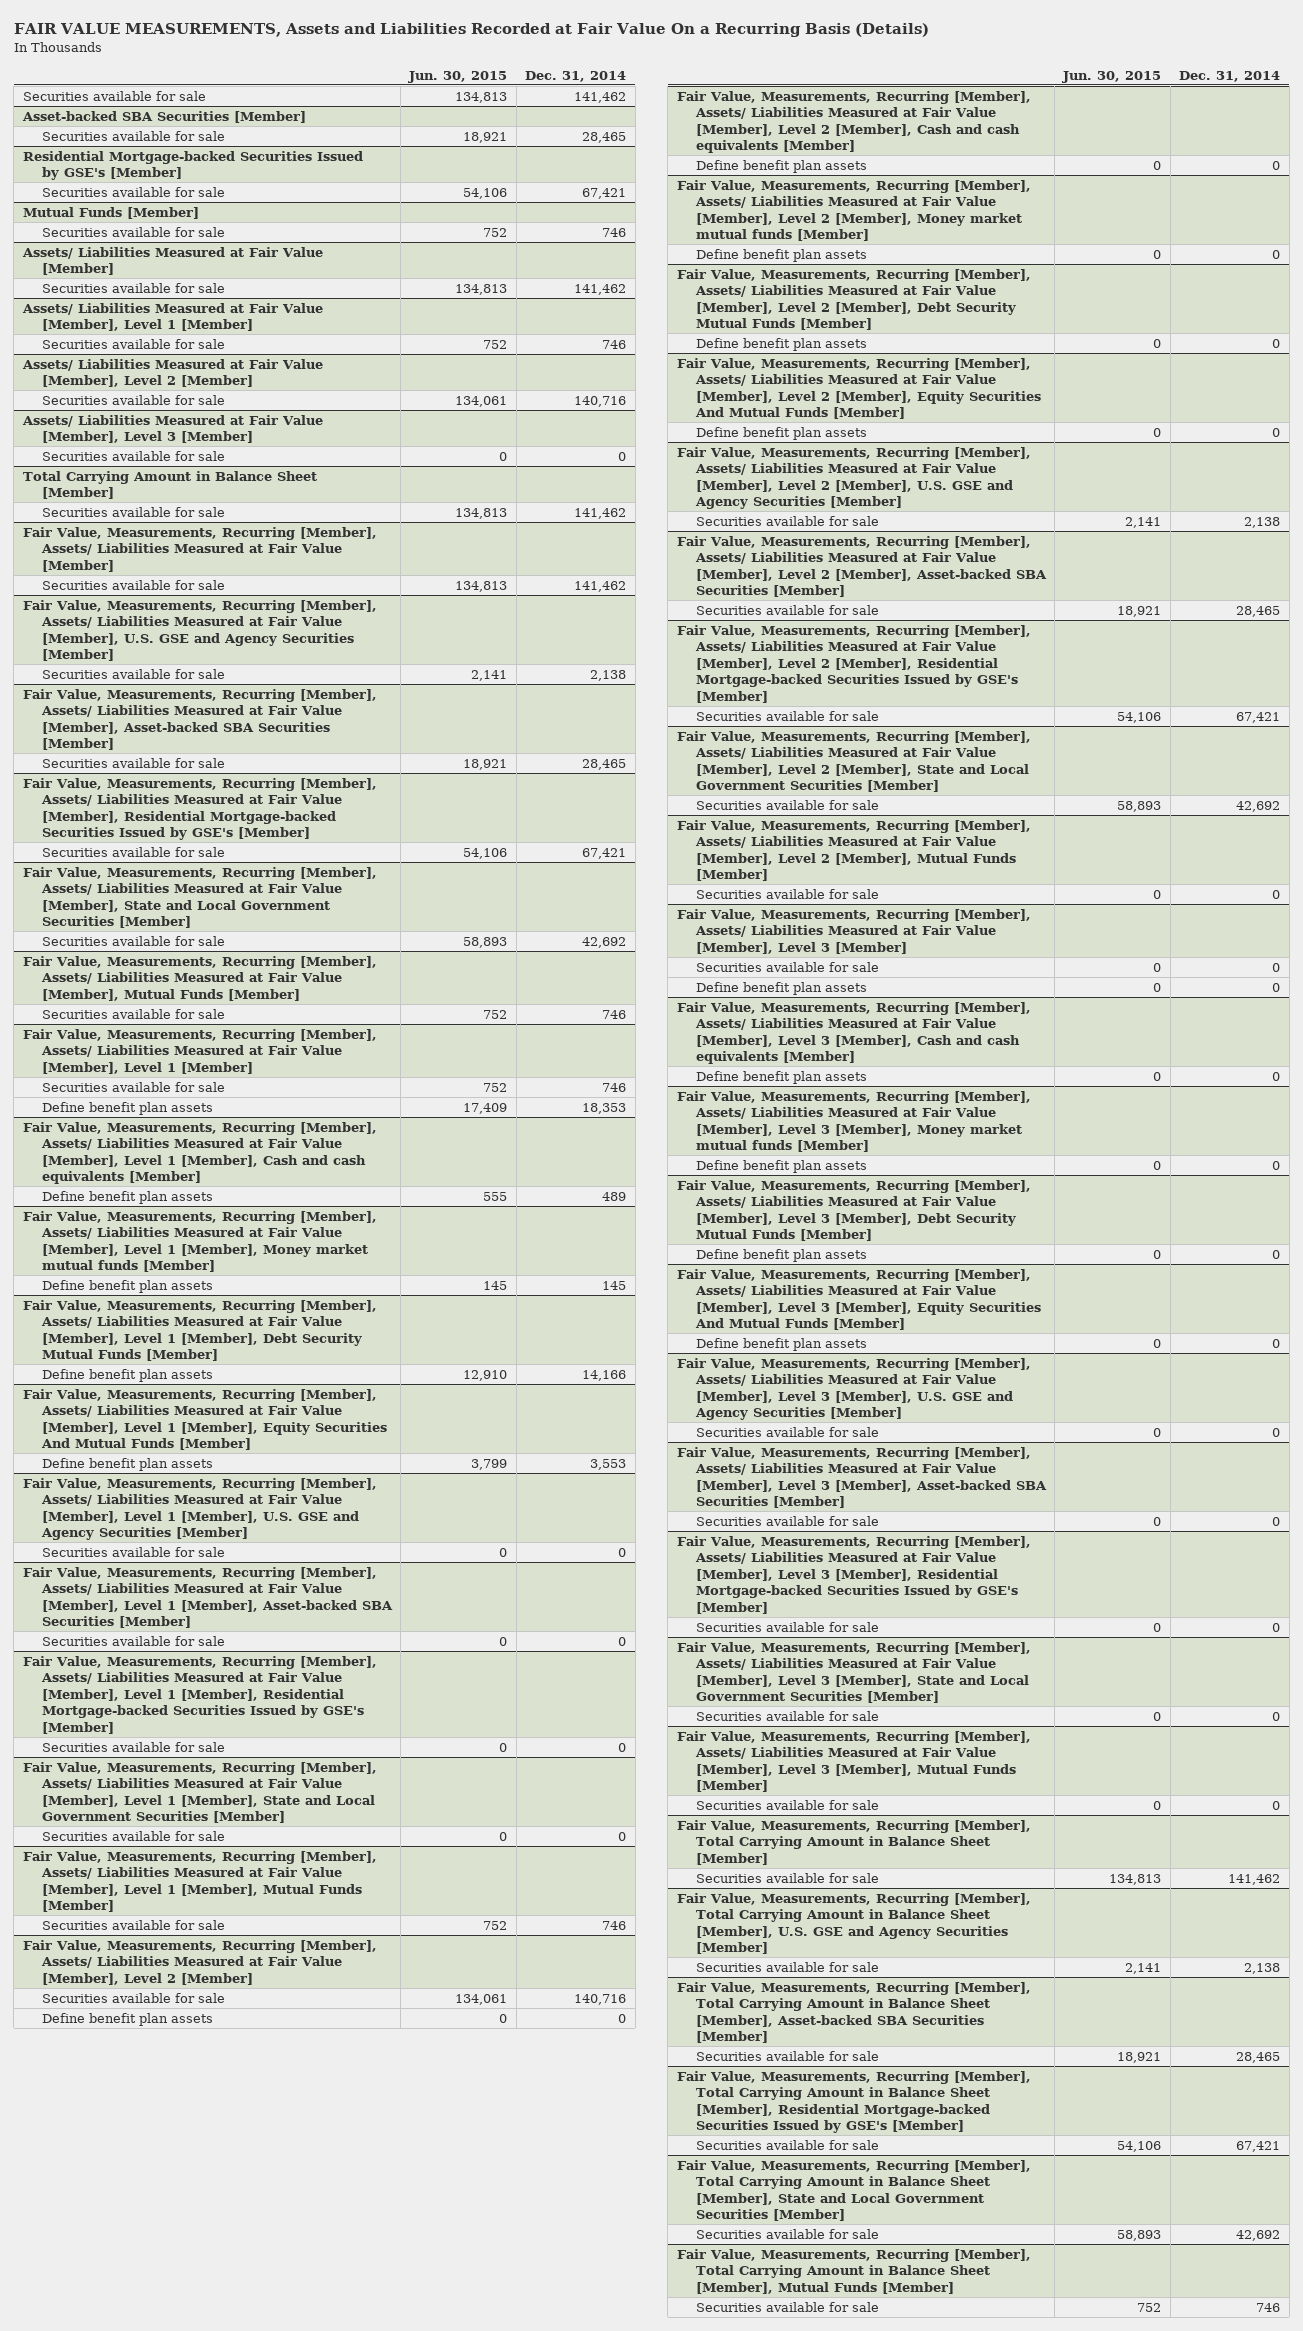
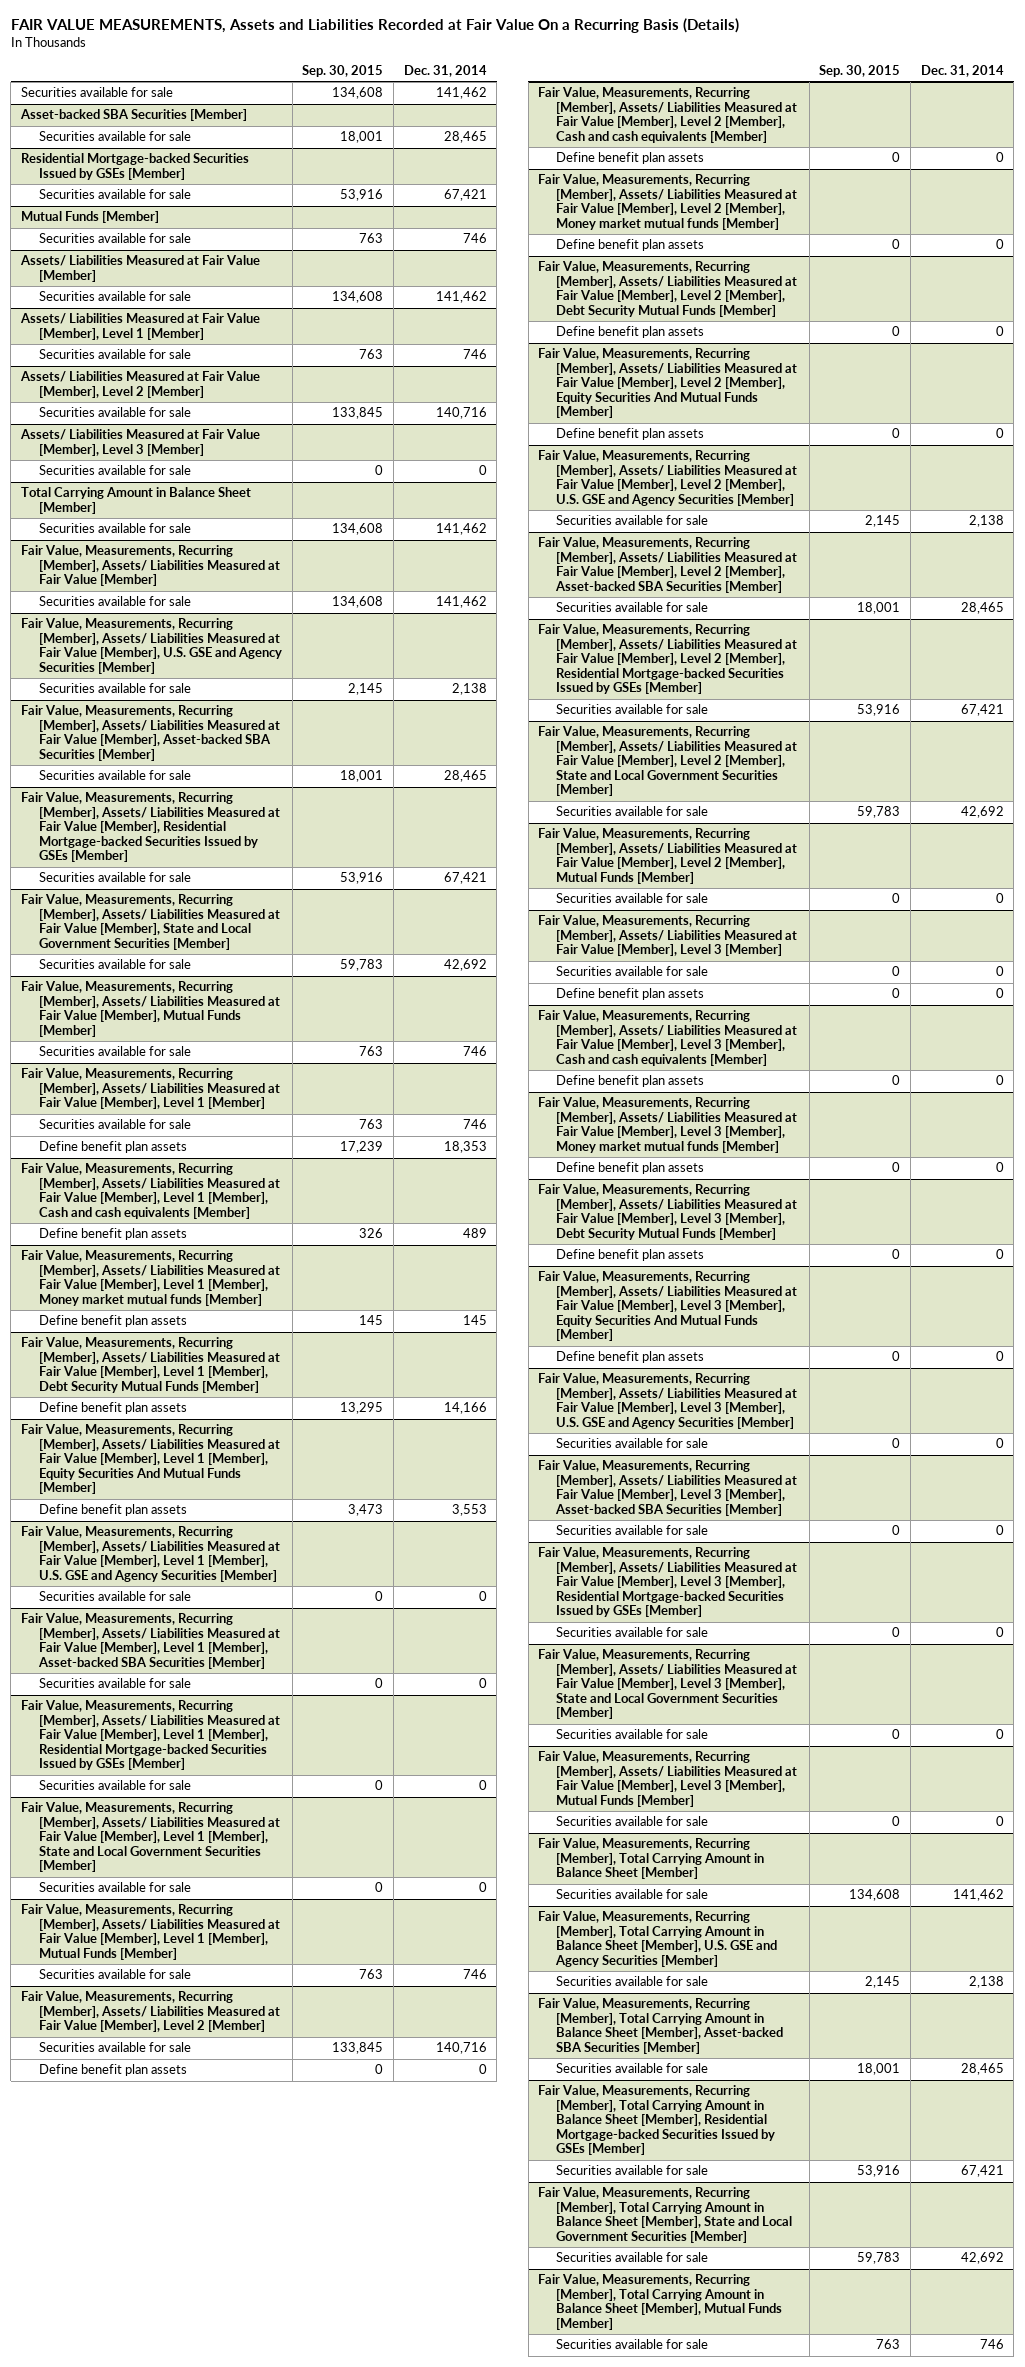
- | Jun. 30, 2015 | Dec. 31, 2014
+ | Sep. 30, 2015 | Dec. 31, 2014
- Residential Mortgage-backed Securities Issued by GSE's [Member]
+ Residential Mortgage-backed Securities Issued by GSEs [Member]
- Fair Value, Measurements, Recurring [Member], Assets/ Liabilities Measured at Fair Value [Member], Residential Mortgage-backed Securities Issued by GSE's [Member]
+ Fair Value, Measurements, Recurring [Member], Assets/ Liabilities Measured at Fair Value [Member], Residential Mortgage-backed Securities Issued by GSEs [Member]
- Fair Value, Measurements, Recurring [Member], Assets/ Liabilities Measured at Fair Value [Member], Level 1 [Member], Residential Mortgage-backed Securities Issued by GSE's [Member]
+ Fair Value, Measurements, Recurring [Member], Assets/ Liabilities Measured at Fair Value [Member], Level 1 [Member], Residential Mortgage-backed Securities Issued by GSEs [Member]
- Fair Value, Measurements, Recurring [Member], Assets/ Liabilities Measured at Fair Value [Member], Level 2 [Member], Residential Mortgage-backed Securities Issued by GSE's [Member]
+ Fair Value, Measurements, Recurring [Member], Assets/ Liabilities Measured at Fair Value [Member], Level 2 [Member], Residential Mortgage-backed Securities Issued by GSEs [Member]
- Fair Value, Measurements, Recurring [Member], Assets/ Liabilities Measured at Fair Value [Member], Level 3 [Member], Residential Mortgage-backed Securities Issued by GSE's [Member]
+ Fair Value, Measurements, Recurring [Member], Assets/ Liabilities Measured at Fair Value [Member], Level 3 [Member], Residential Mortgage-backed Securities Issued by GSEs [Member]
- Fair Value, Measurements, Recurring [Member], Total Carrying Amount in Balance Sheet [Member], Residential Mortgage-backed Securities Issued by GSE's [Member]
+ Fair Value, Measurements, Recurring [Member], Total Carrying Amount in Balance Sheet [Member], Residential Mortgage-backed Securities Issued by GSEs [Member]

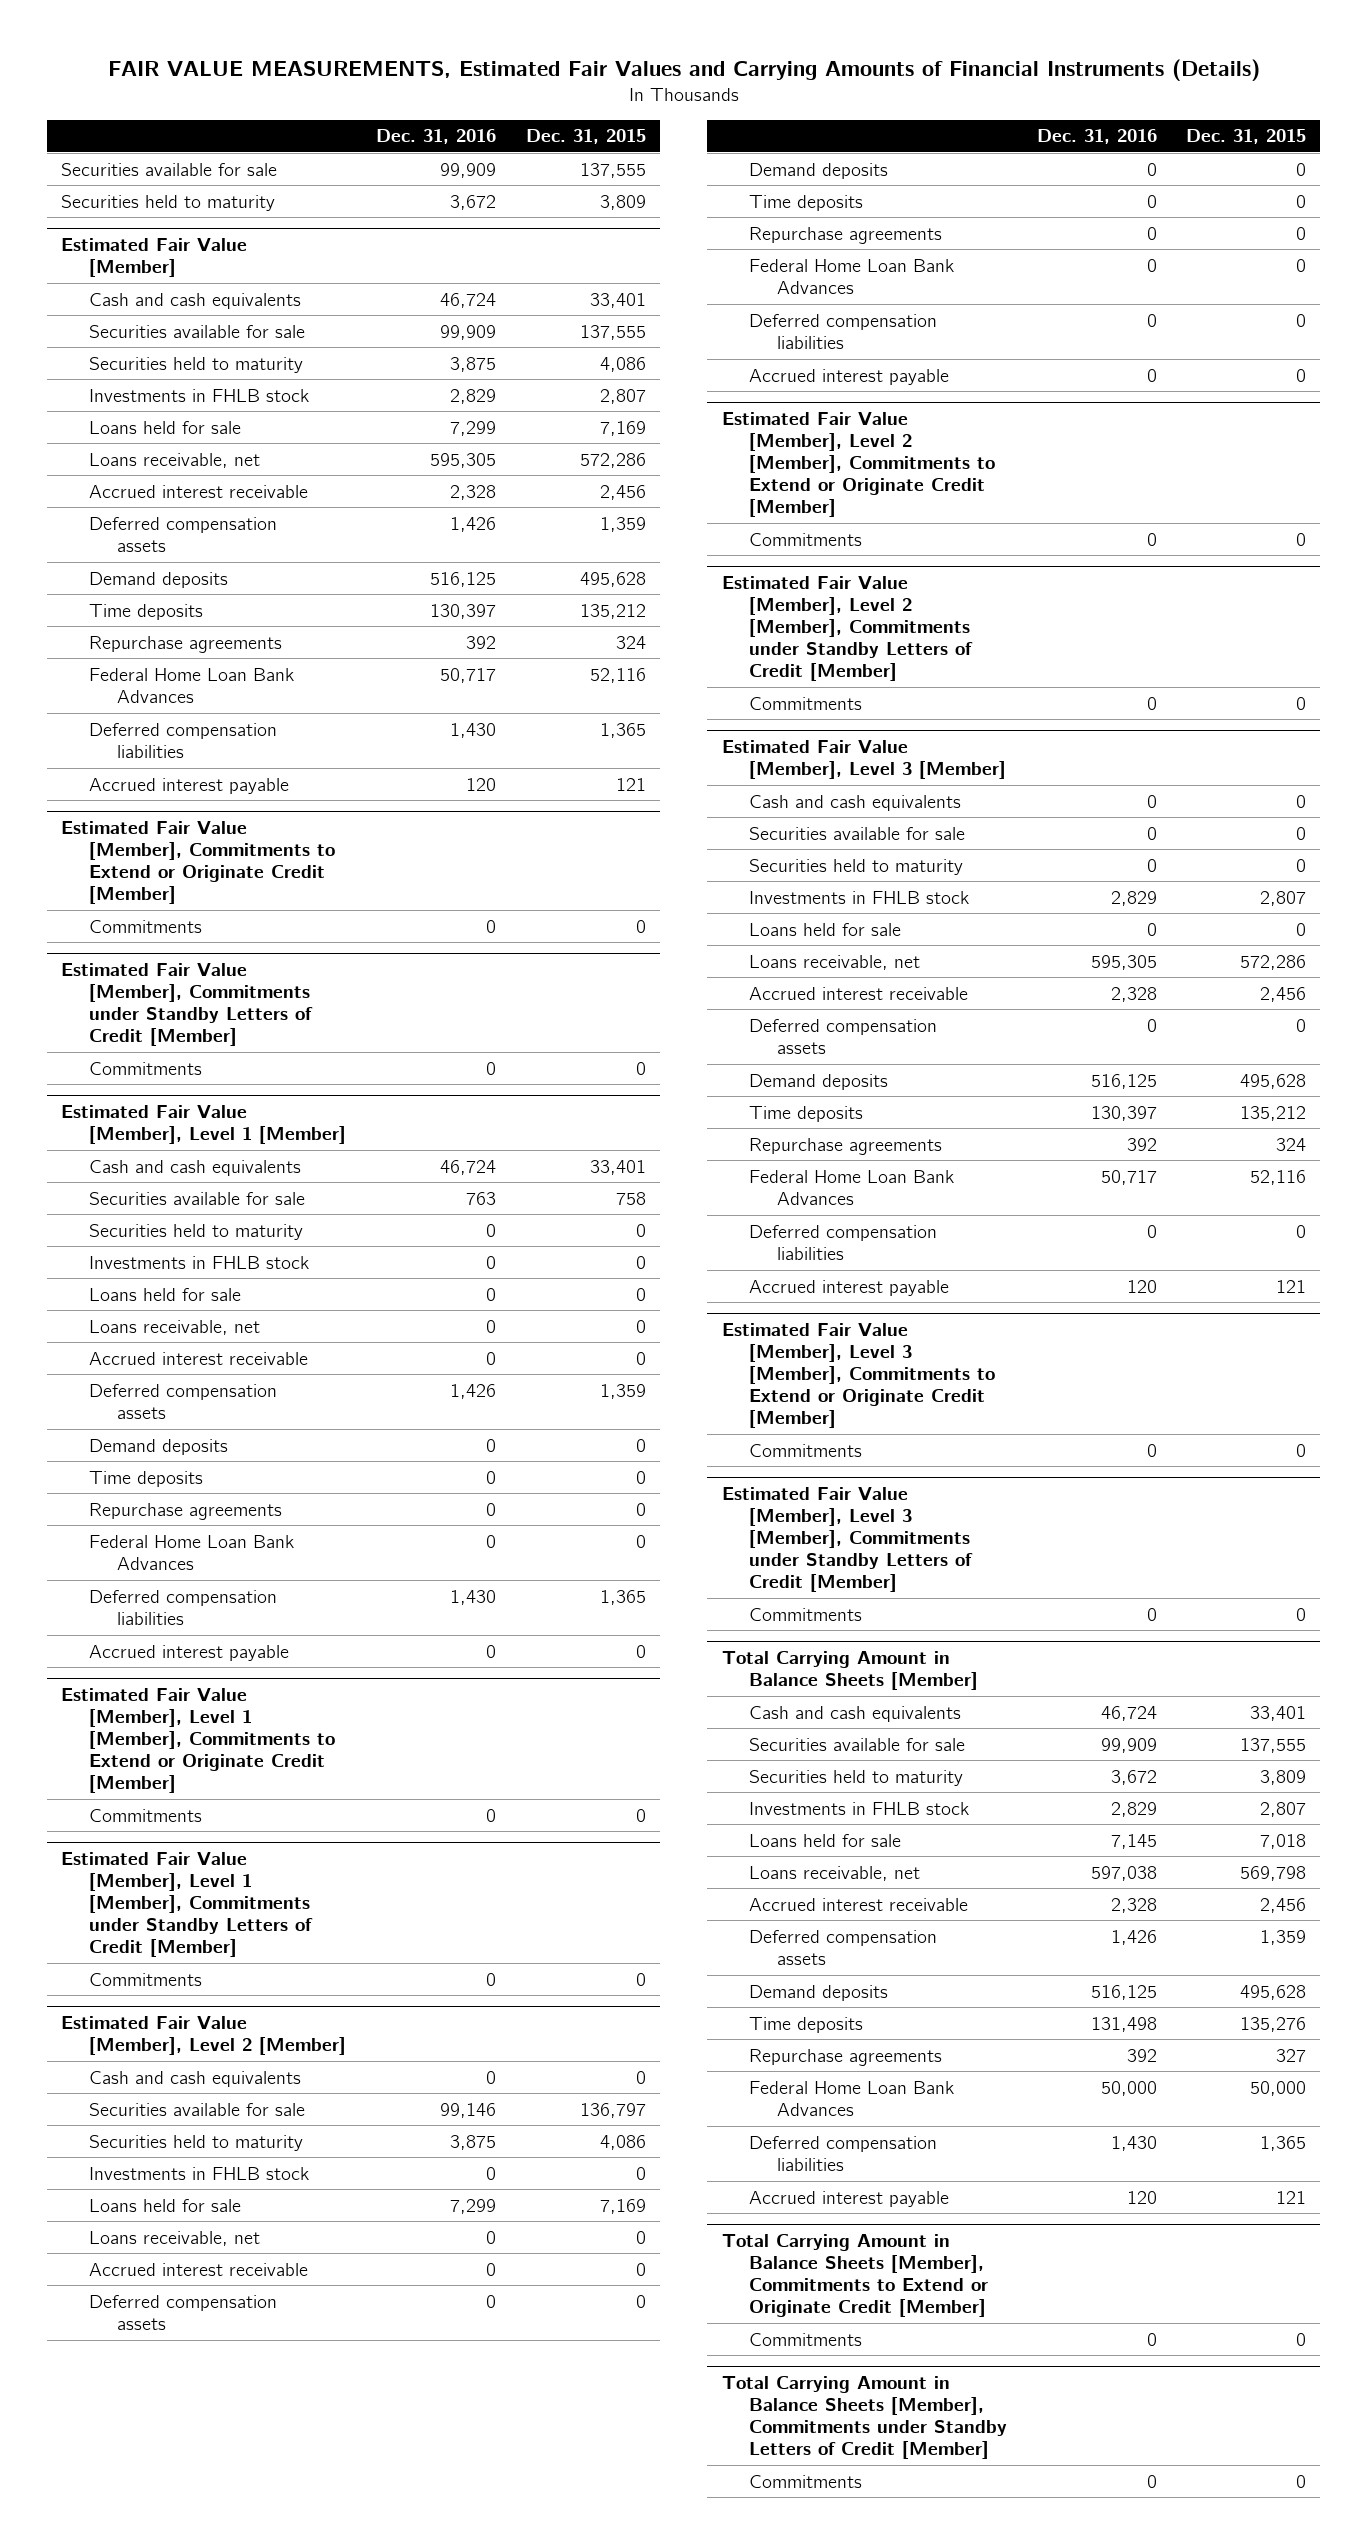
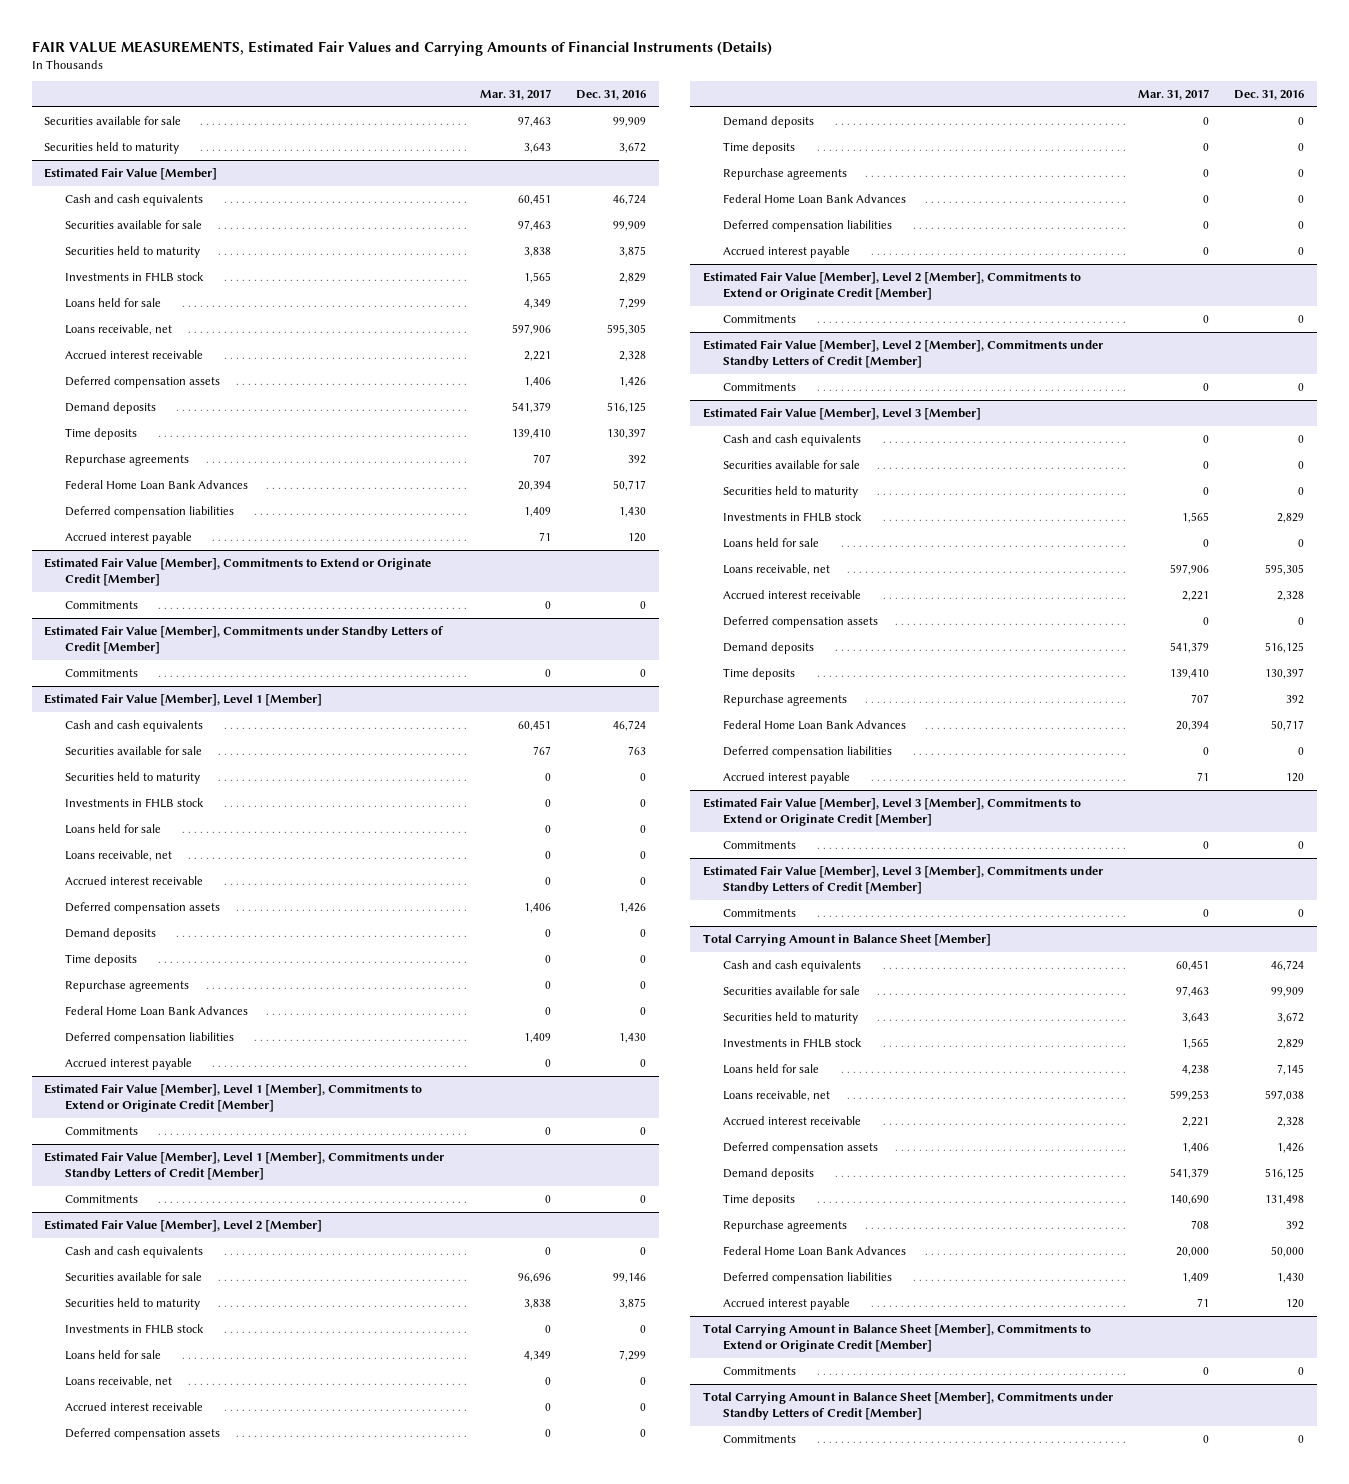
- | Dec. 31, 2016 | Dec. 31, 2015
+ | Mar. 31, 2017 | Dec. 31, 2016
- Total Carrying Amount in Balance Sheets [Member]
+ Total Carrying Amount in Balance Sheet [Member]
- Total Carrying Amount in Balance Sheets [Member], Commitments to Extend or Originate Credit [Member]
+ Total Carrying Amount in Balance Sheet [Member], Commitments to Extend or Originate Credit [Member]
- Total Carrying Amount in Balance Sheets [Member], Commitments under Standby Letters of Credit [Member]
+ Total Carrying Amount in Balance Sheet [Member], Commitments under Standby Letters of Credit [Member]

